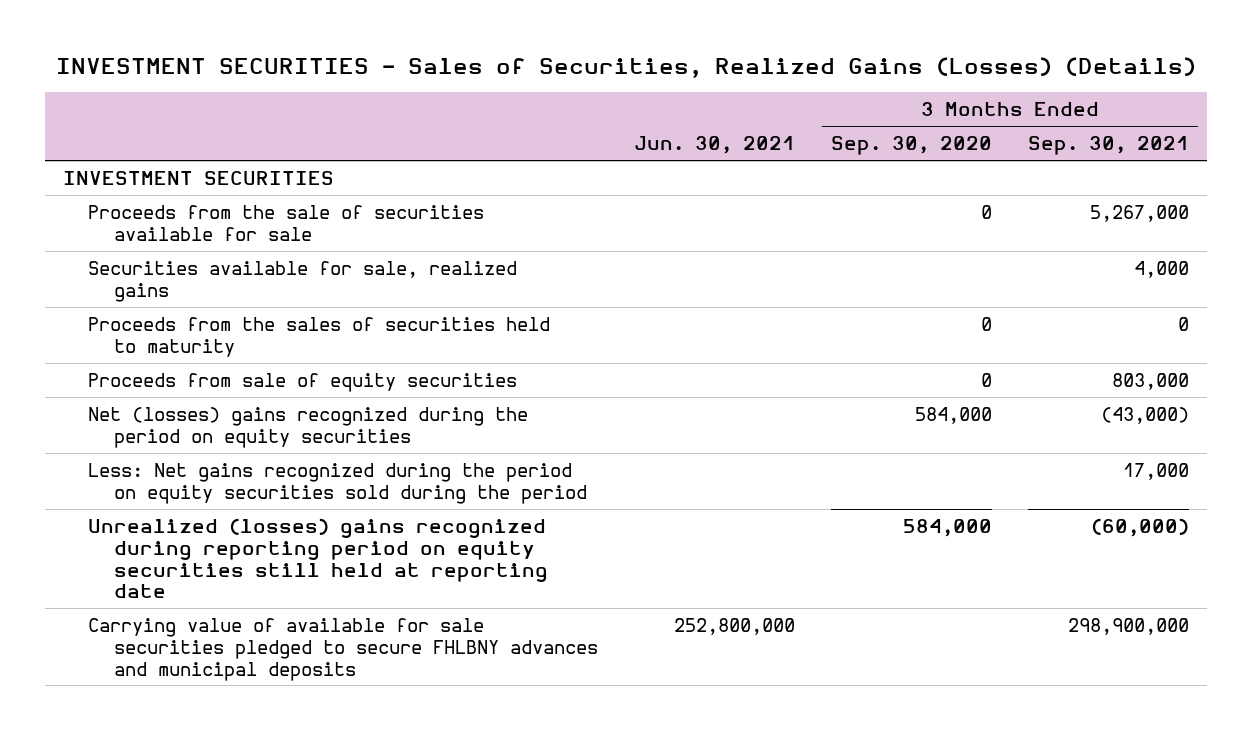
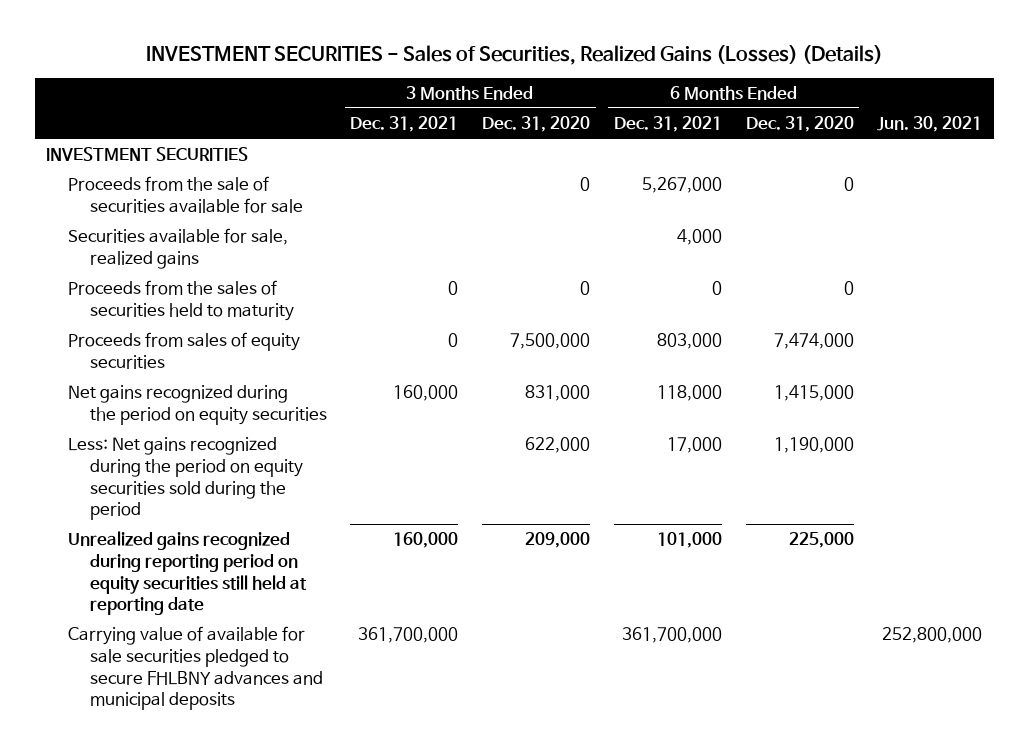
- | Jun. 30, 2021 | 3 Months Ended Sep. 30, 2020 | 3 Months Ended Sep. 30, 2021
+ | 3 Months Ended Dec. 31, 2021 | 3 Months Ended Dec. 31, 2020 | 6 Months Ended Dec. 31, 2021 | 6 Months Ended Dec. 31, 2020 | Jun. 30, 2021
- Proceeds from sale of equity securities | | 0 | 803,000
- Net (losses) gains recognized during the period on equity securities | | 584,000 | (43,000)
+ Proceeds from sales of equity securities | 0 | 7,500,000 | 803,000 | 7,474,000 |
+ Net gains recognized during the period on equity securities | 160,000 | 831,000 | 118,000 | 1,415,000 |
- Unrealized (losses) gains recognized during reporting period on equity securities still held at reporting date | | 584,000 | (60,000)
+ Unrealized gains recognized during reporting period on equity securities still held at reporting date | 160,000 | 209,000 | 101,000 | 225,000 |

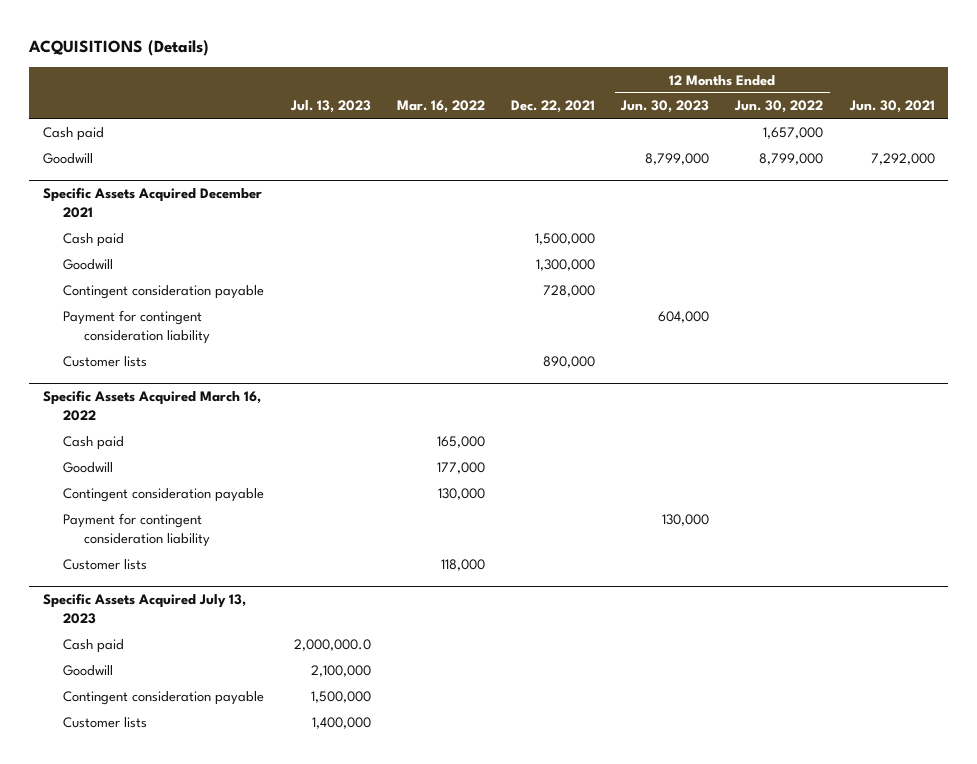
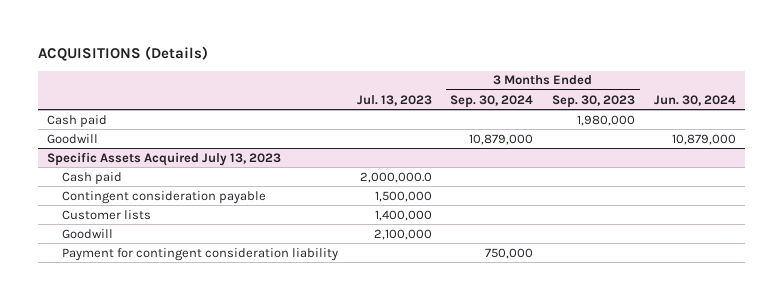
- | Jul. 13, 2023 | Mar. 16, 2022 | Dec. 22, 2021 | 12 Months Ended Jun. 30, 2023 | 12 Months Ended Jun. 30, 2022 | Jun. 30, 2021
+ | Jul. 13, 2023 | 3 Months Ended Sep. 30, 2024 | 3 Months Ended Sep. 30, 2023 | Jun. 30, 2024
- Specific Assets Acquired December 2021
- Cash paid | | | 1,500,000 | | |
- Goodwill | | | 1,300,000 | | |
- Contingent consideration payable | | | 728,000 | | |
- Payment for contingent consideration liability | | | | 604,000 | |
- Customer lists | | | 890,000 | | |
- Specific Assets Acquired March 16, 2022
- Cash paid | | 165,000 | | | |
- Goodwill | | 177,000 | | | |
- Contingent consideration payable | | 130,000 | | | |
- Payment for contingent consideration liability | | | | 130,000 | |
- Customer lists | | 118,000 | | | |
@ Specific Assets Acquired July 13, 2023
moved down: Goodwill | 2,100,000 | | |
+ Payment for contingent consideration liability | | 750,000 | |

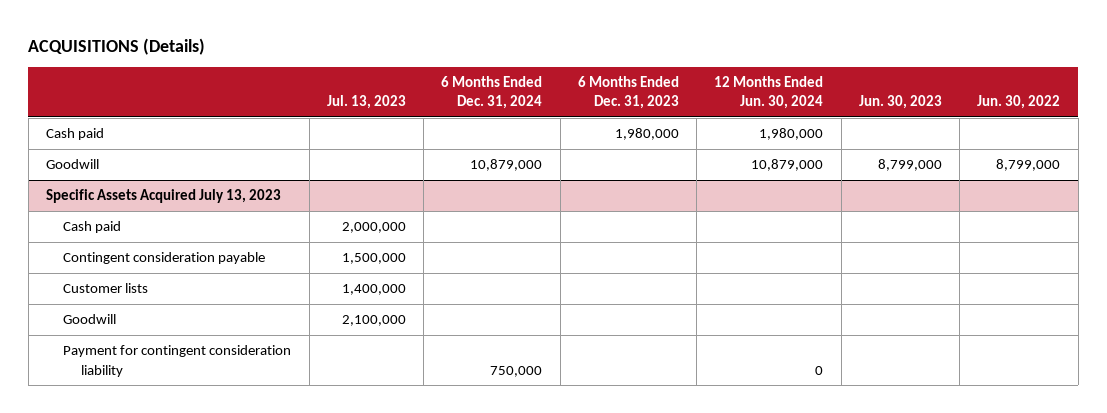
- | Jul. 13, 2023 | 3 Months Ended Sep. 30, 2024 | 3 Months Ended Sep. 30, 2023 | Jun. 30, 2024
+ | Jul. 13, 2023 | 6 Months Ended Dec. 31, 2024 | 6 Months Ended Dec. 31, 2023 | 12 Months Ended Jun. 30, 2024 | Jun. 30, 2023 | Jun. 30, 2022
@ Specific Assets Acquired July 13, 2023
- Cash paid | 2,000,000.0 | | |
+ Cash paid | 2,000,000 | | | | |

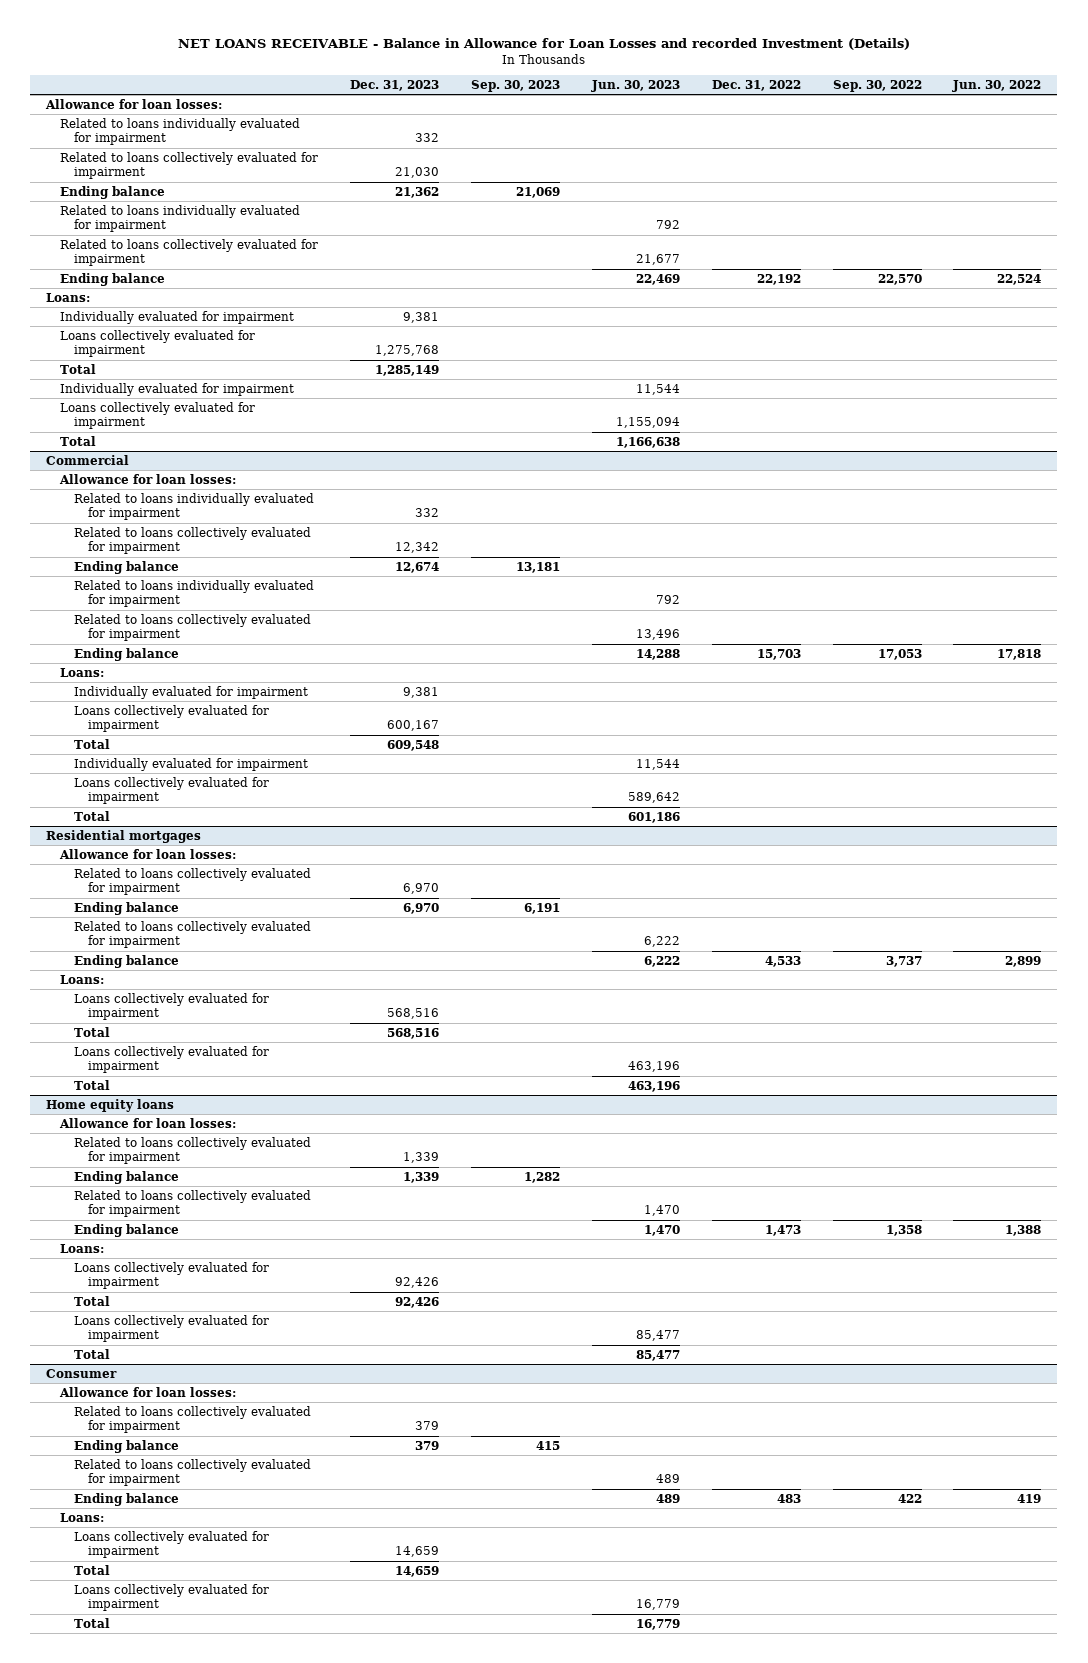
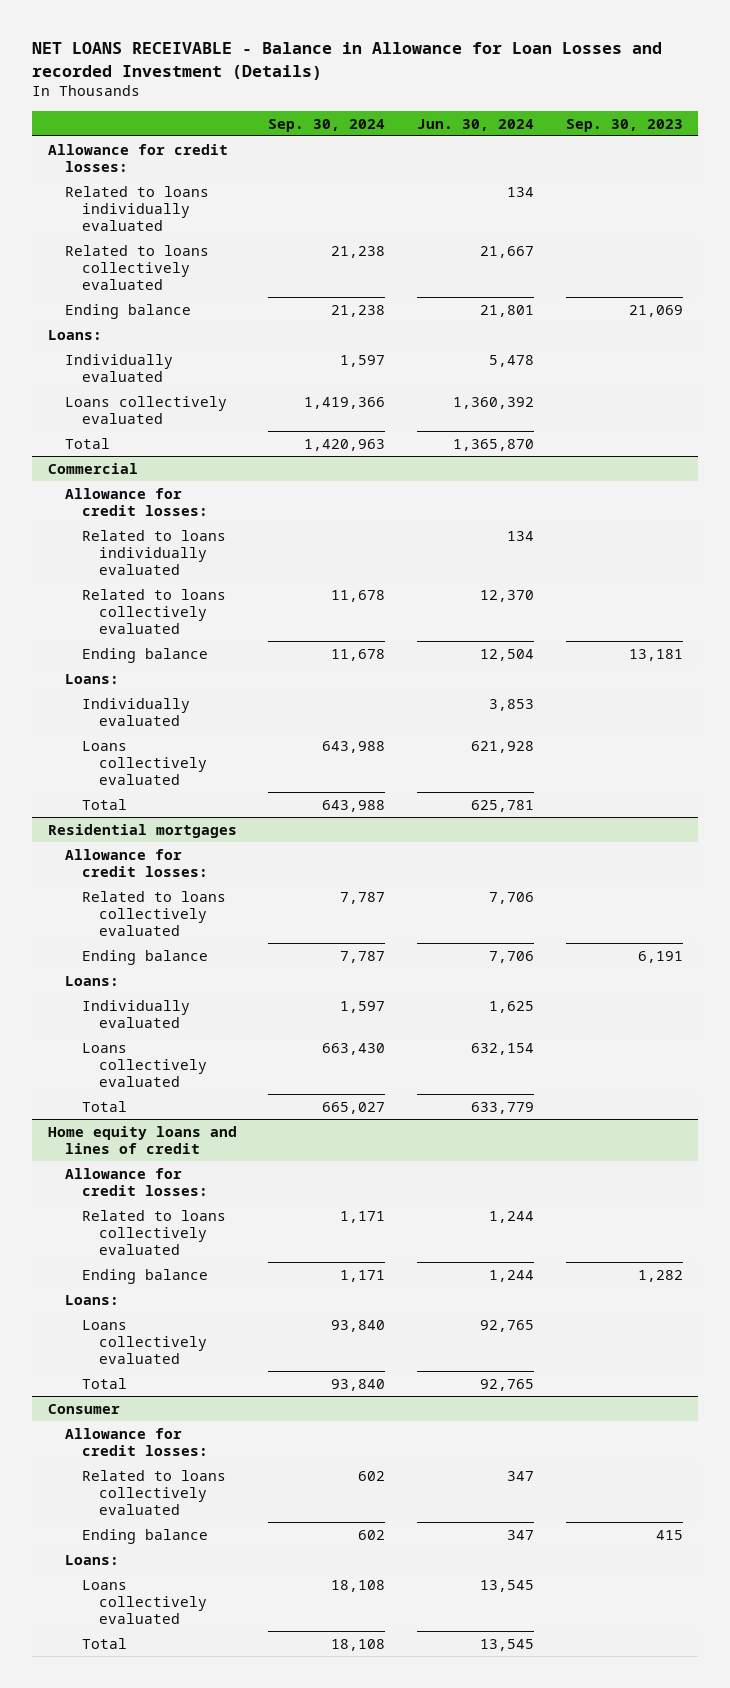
- | Dec. 31, 2023 | Sep. 30, 2023 | Jun. 30, 2023 | Dec. 31, 2022 | Sep. 30, 2022 | Jun. 30, 2022
+ | Sep. 30, 2024 | Jun. 30, 2024 | Sep. 30, 2023
- Allowance for loan losses:
- Related to loans individually evaluated for impairment | 332 | | | | |
- Related to loans collectively evaluated for impairment | 21,030 | | | | |
+ Allowance for credit losses:
+ Related to loans individually evaluated | | 134 |
+ Related to loans collectively evaluated | 21,238 | 21,667 |
- Related to loans individually evaluated for impairment | | | 792 | | |
- Related to loans collectively evaluated for impairment | | | 21,677 | | |
- Ending balance | | | 22,469 | 22,192 | 22,570 | 22,524
- Individually evaluated for impairment | 9,381 | | | | |
- Loans collectively evaluated for impairment | 1,275,768 | | | | |
- Total | 1,285,149 | | | | |
- Individually evaluated for impairment | | | 11,544 | | |
- Loans collectively evaluated for impairment | | | 1,155,094 | | |
+ Individually evaluated | 1,597 | 5,478 |
+ Loans collectively evaluated | 1,419,366 | 1,360,392 |
@ Commercial
- Allowance for loan losses:
- Related to loans individually evaluated for impairment | 332 | | | | |
- Related to loans collectively evaluated for impairment | 12,342 | | | | |
+ Allowance for credit losses:
+ Related to loans individually evaluated | | 134 |
+ Related to loans collectively evaluated | 11,678 | 12,370 |
- Related to loans individually evaluated for impairment | | | 792 | | |
- Related to loans collectively evaluated for impairment | | | 13,496 | | |
- Ending balance | | | 14,288 | 15,703 | 17,053 | 17,818
- Individually evaluated for impairment | 9,381 | | | | |
- Loans collectively evaluated for impairment | 600,167 | | | | |
- Total | 609,548 | | | | |
- Individually evaluated for impairment | | | 11,544 | | |
- Loans collectively evaluated for impairment | | | 589,642 | | |
+ Individually evaluated | | 3,853 |
+ Loans collectively evaluated | 643,988 | 621,928 |
@ Residential mortgages
- Allowance for loan losses:
- Related to loans collectively evaluated for impairment | 6,970 | | | | |
+ Allowance for credit losses:
+ Related to loans collectively evaluated | 7,787 | 7,706 |
- Related to loans collectively evaluated for impairment | | | 6,222 | | |
- Ending balance | | | 6,222 | 4,533 | 3,737 | 2,899
- Loans collectively evaluated for impairment | 568,516 | | | | |
- Total | 568,516 | | | | |
- Loans collectively evaluated for impairment | | | 463,196 | | |
+ Individually evaluated | 1,597 | 1,625 |
+ Loans collectively evaluated | 663,430 | 632,154 |
- Home equity loans
- Allowance for loan losses:
- Related to loans collectively evaluated for impairment | 1,339 | | | | |
+ Home equity loans and lines of credit
+ Allowance for credit losses:
+ Related to loans collectively evaluated | 1,171 | 1,244 |
- Related to loans collectively evaluated for impairment | | | 1,470 | | |
- Ending balance | | | 1,470 | 1,473 | 1,358 | 1,388
- Loans collectively evaluated for impairment | 92,426 | | | | |
- Total | 92,426 | | | | |
- Loans collectively evaluated for impairment | | | 85,477 | | |
+ Loans collectively evaluated | 93,840 | 92,765 |
@ Consumer
- Allowance for loan losses:
- Related to loans collectively evaluated for impairment | 379 | | | | |
+ Allowance for credit losses:
+ Related to loans collectively evaluated | 602 | 347 |
- Related to loans collectively evaluated for impairment | | | 489 | | |
- Ending balance | | | 489 | 483 | 422 | 419
- Loans collectively evaluated for impairment | 14,659 | | | | |
- Total | 14,659 | | | | |
- Loans collectively evaluated for impairment | | | 16,779 | | |
+ Loans collectively evaluated | 18,108 | 13,545 |

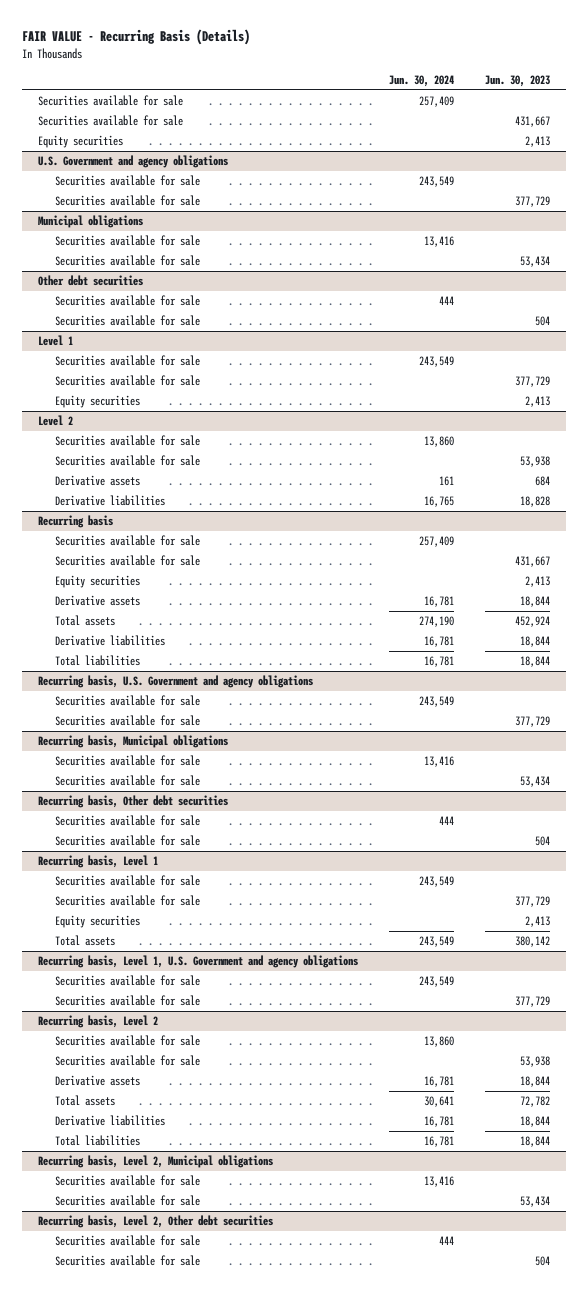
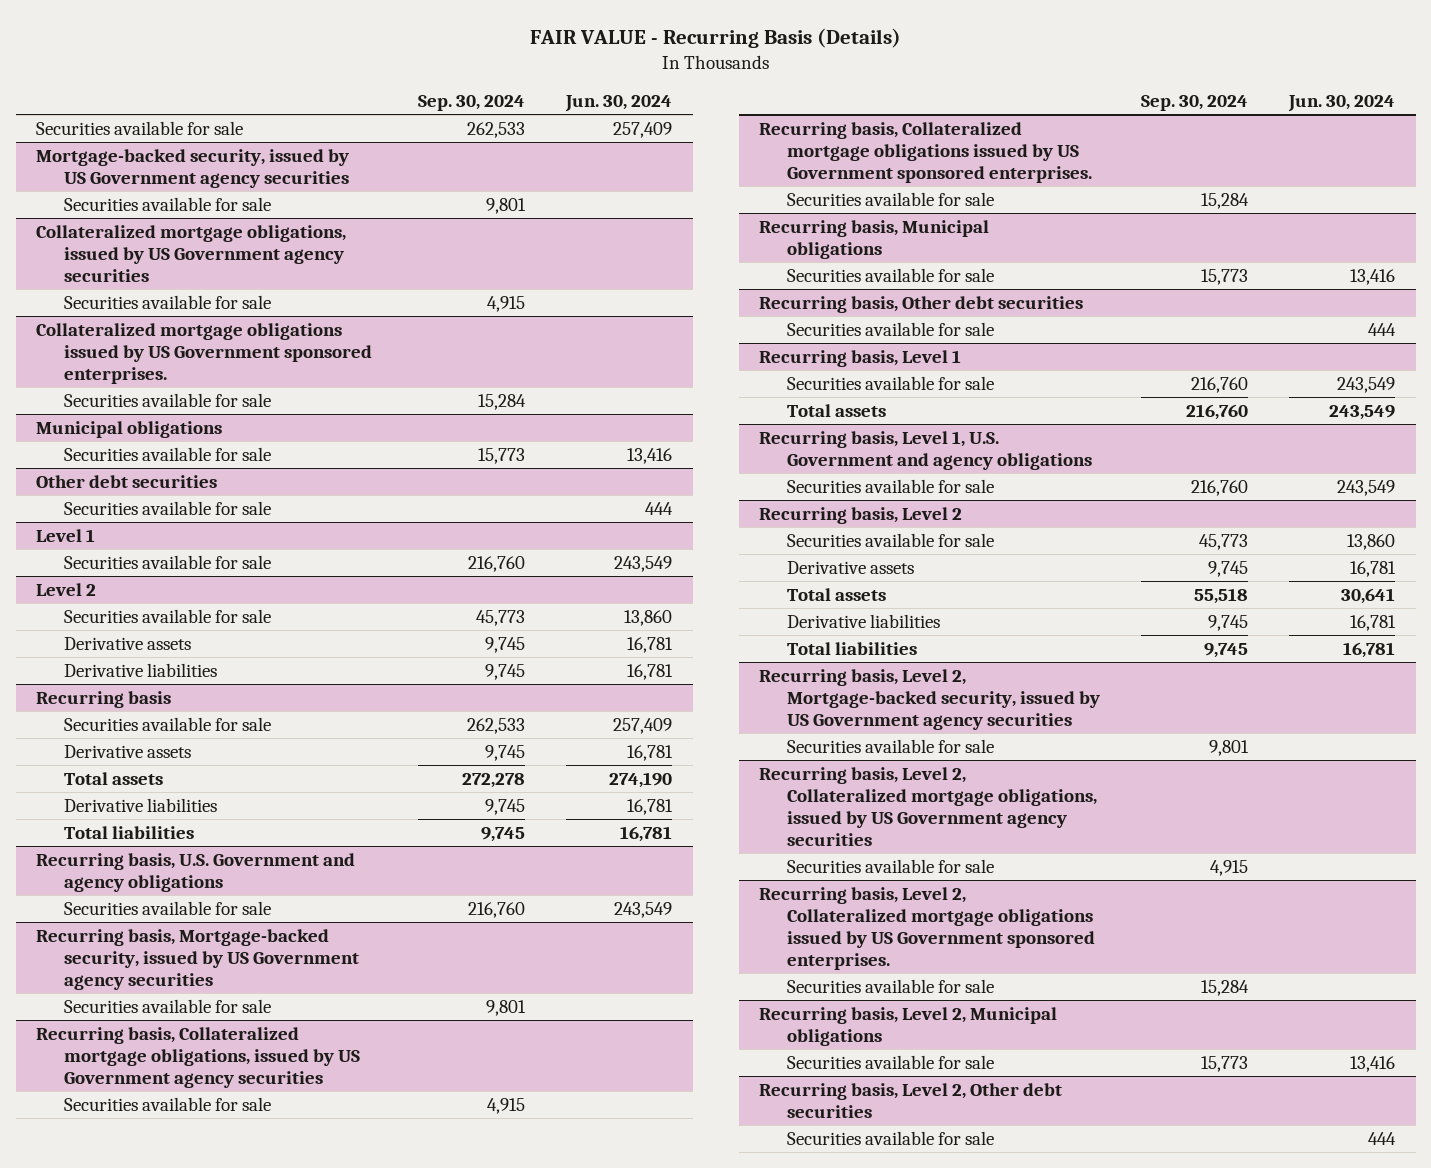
- | Jun. 30, 2024 | Jun. 30, 2023
+ | Sep. 30, 2024 | Jun. 30, 2024
- Securities available for sale | | 431,667
- Equity securities | | 2,413
- U.S. Government and agency obligations
- Securities available for sale | 243,549 |
- Securities available for sale | | 377,729
+ Mortgage-backed security, issued by US Government agency securities
+ Securities available for sale | 9,801 |
+ Collateralized mortgage obligations, issued by US Government agency securities
+ Securities available for sale | 4,915 |
+ Collateralized mortgage obligations issued by US Government sponsored enterprises.
+ Securities available for sale | 15,284 |
@ Municipal obligations
- Securities available for sale | | 53,434
@ Other debt securities
- Securities available for sale | | 504
@ Level 1
- Securities available for sale | | 377,729
- Equity securities | | 2,413
@ Level 2
- Securities available for sale | | 53,938
- Derivative assets | 161 | 684
- Derivative liabilities | 16,765 | 18,828
+ Derivative assets | 9,745 | 16,781
+ Derivative liabilities | 9,745 | 16,781
@ Recurring basis
- Securities available for sale | | 431,667
- Equity securities | | 2,413
@ Recurring basis, U.S. Government and agency obligations
- Securities available for sale | | 377,729
+ Recurring basis, Mortgage-backed security, issued by US Government agency securities
+ Securities available for sale | 9,801 |
+ Recurring basis, Collateralized mortgage obligations, issued by US Government agency securities
+ Securities available for sale | 4,915 |
+ Recurring basis, Collateralized mortgage obligations issued by US Government sponsored enterprises.
+ Securities available for sale | 15,284 |
@ Recurring basis, Municipal obligations
- Securities available for sale | | 53,434
@ Recurring basis, Other debt securities
- Securities available for sale | | 504
@ Recurring basis, Level 1
- Securities available for sale | | 377,729
- Equity securities | | 2,413
@ Recurring basis, Level 1, U.S. Government and agency obligations
- Securities available for sale | | 377,729
@ Recurring basis, Level 2
- Securities available for sale | | 53,938
+ Recurring basis, Level 2, Mortgage-backed security, issued by US Government agency securities
+ Securities available for sale | 9,801 |
+ Recurring basis, Level 2, Collateralized mortgage obligations, issued by US Government agency securities
+ Securities available for sale | 4,915 |
+ Recurring basis, Level 2, Collateralized mortgage obligations issued by US Government sponsored enterprises.
+ Securities available for sale | 15,284 |
@ Recurring basis, Level 2, Municipal obligations
- Securities available for sale | | 53,434
@ Recurring basis, Level 2, Other debt securities
- Securities available for sale | | 504

